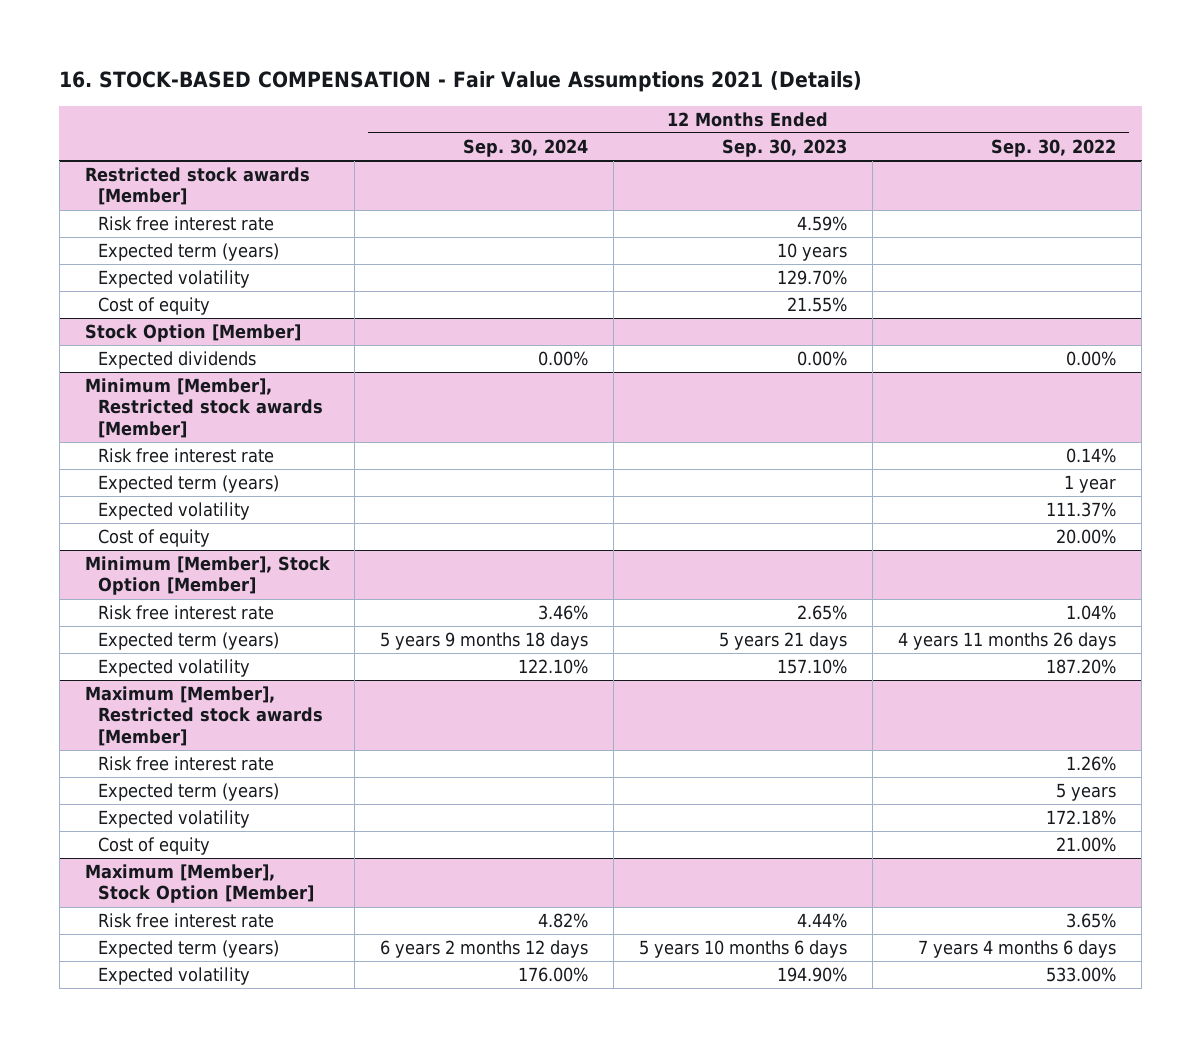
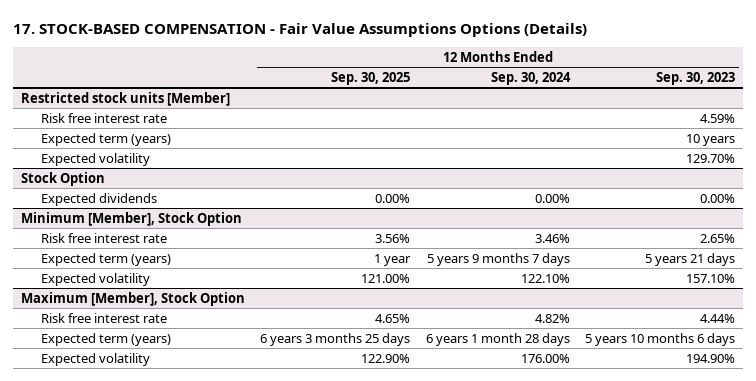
- 16. STOCK-BASED COMPENSATION - Fair Value Assumptions 2021 (Details)
+ 17. STOCK-BASED COMPENSATION - Fair Value Assumptions Options (Details)
- | 12 Months Ended Sep. 30, 2024 | 12 Months Ended Sep. 30, 2023 | 12 Months Ended Sep. 30, 2022
+ | 12 Months Ended Sep. 30, 2025 | 12 Months Ended Sep. 30, 2024 | 12 Months Ended Sep. 30, 2023
- Restricted stock awards [Member]
+ Restricted stock units [Member]
- Cost of equity | | 21.55% |
- Stock Option [Member]
+ Stock Option
- Minimum [Member], Restricted stock awards [Member]
- Risk free interest rate | | | 0.14%
- Expected term (years) | | | 1 year
- Expected volatility | | | 111.37%
- Cost of equity | | | 20.00%
- Minimum [Member], Stock Option [Member]
+ Minimum [Member], Stock Option
- Expected term (years) | 5 years 9 months 18 days | 5 years 21 days | 4 years 11 months 26 days
+ Expected term (years) | 1 year | 5 years 9 months 7 days | 5 years 21 days
- Maximum [Member], Restricted stock awards [Member]
- Risk free interest rate | | | 1.26%
- Expected term (years) | | | 5 years
- Expected volatility | | | 172.18%
- Cost of equity | | | 21.00%
- Maximum [Member], Stock Option [Member]
+ Maximum [Member], Stock Option
- Expected term (years) | 6 years 2 months 12 days | 5 years 10 months 6 days | 7 years 4 months 6 days
+ Expected term (years) | 6 years 3 months 25 days | 6 years 1 month 28 days | 5 years 10 months 6 days

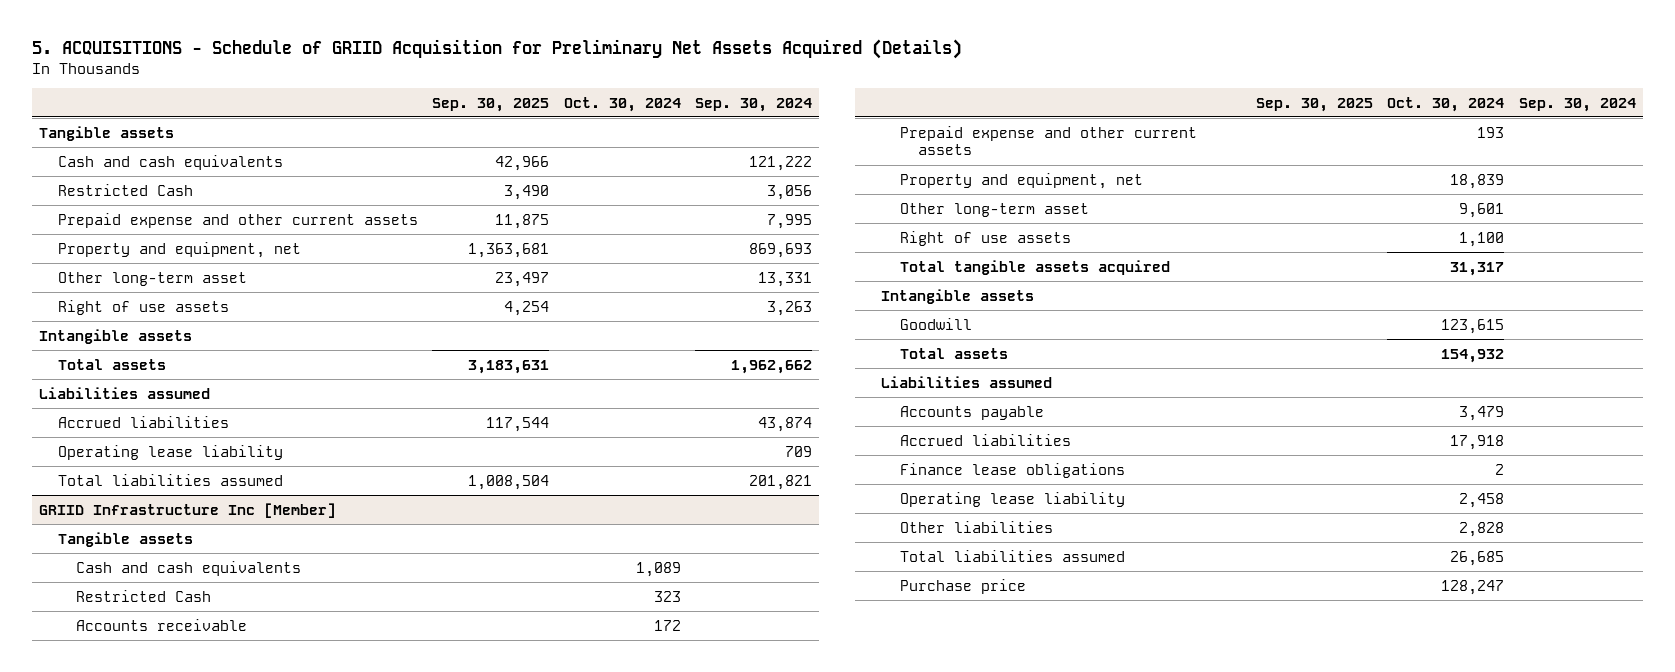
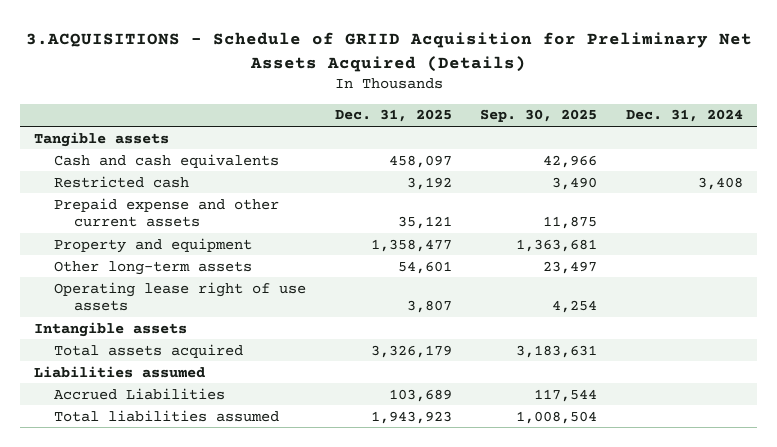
- 5. ACQUISITIONS - Schedule of GRIID Acquisition for Preliminary Net Assets Acquired (Details)
+ 3.ACQUISITIONS - Schedule of GRIID Acquisition for Preliminary Net Assets Acquired (Details)
- | Sep. 30, 2025 | Oct. 30, 2024 | Sep. 30, 2024
+ | Dec. 31, 2025 | Sep. 30, 2025 | Dec. 31, 2024
- Restricted Cash | 3,490 | | 3,056
+ Restricted cash | 3,192 | 3,490 | 3,408
- Property and equipment, net | 1,363,681 | | 869,693
- Other long-term asset | 23,497 | | 13,331
- Right of use assets | 4,254 | | 3,263
+ Property and equipment | 1,358,477 | 1,363,681 |
+ Other long-term assets | 54,601 | 23,497 |
+ Operating lease right of use assets | 3,807 | 4,254 |
- Total assets | 3,183,631 | | 1,962,662
+ Total assets acquired | 3,326,179 | 3,183,631 |
- Accrued liabilities | 117,544 | | 43,874
- Operating lease liability | | | 709
+ Accrued Liabilities | 103,689 | 117,544 |
- GRIID Infrastructure Inc [Member]
- Tangible assets
- Cash and cash equivalents | | 1,089 |
- Restricted Cash | | 323 |
- Accounts receivable | | 172 |
- Prepaid expense and other current assets | | 193 |
- Property and equipment, net | | 18,839 |
- Other long-term asset | | 9,601 |
- Right of use assets | | 1,100 |
- Total tangible assets acquired | | 31,317 |
- Intangible assets
- Goodwill | | 123,615 |
- Total assets | | 154,932 |
- Liabilities assumed
- Accounts payable | | 3,479 |
- Accrued liabilities | | 17,918 |
- Finance lease obligations | | 2 |
- Operating lease liability | | 2,458 |
- Other liabilities | | 2,828 |
- Total liabilities assumed | | 26,685 |
- Purchase price | | 128,247 |

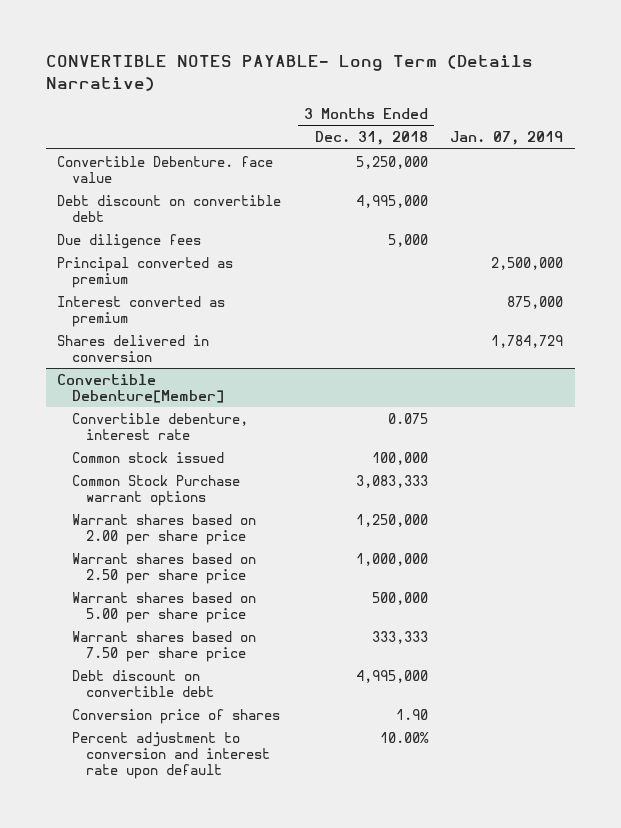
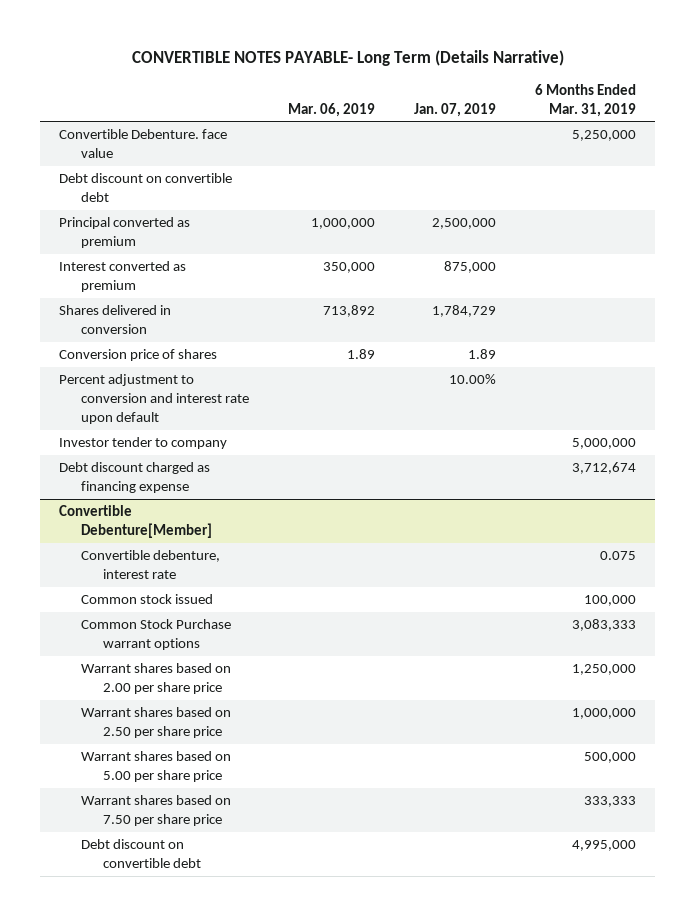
- | 3 Months Ended Dec. 31, 2018 | Jan. 07, 2019
+ | Mar. 06, 2019 | Jan. 07, 2019 | 6 Months Ended Mar. 31, 2019
- Due diligence fees | 5,000 |
+ Conversion price of shares | 1.89 | 1.89 |
+ Percent adjustment to conversion and interest rate upon default | | 10.00% |
+ Investor tender to company | | | 5,000,000
+ Debt discount charged as financing expense | | | 3,712,674
@ Convertible Debenture[Member]
- Conversion price of shares | 1.90 |
- Percent adjustment to conversion and interest rate upon default | 10.00% |

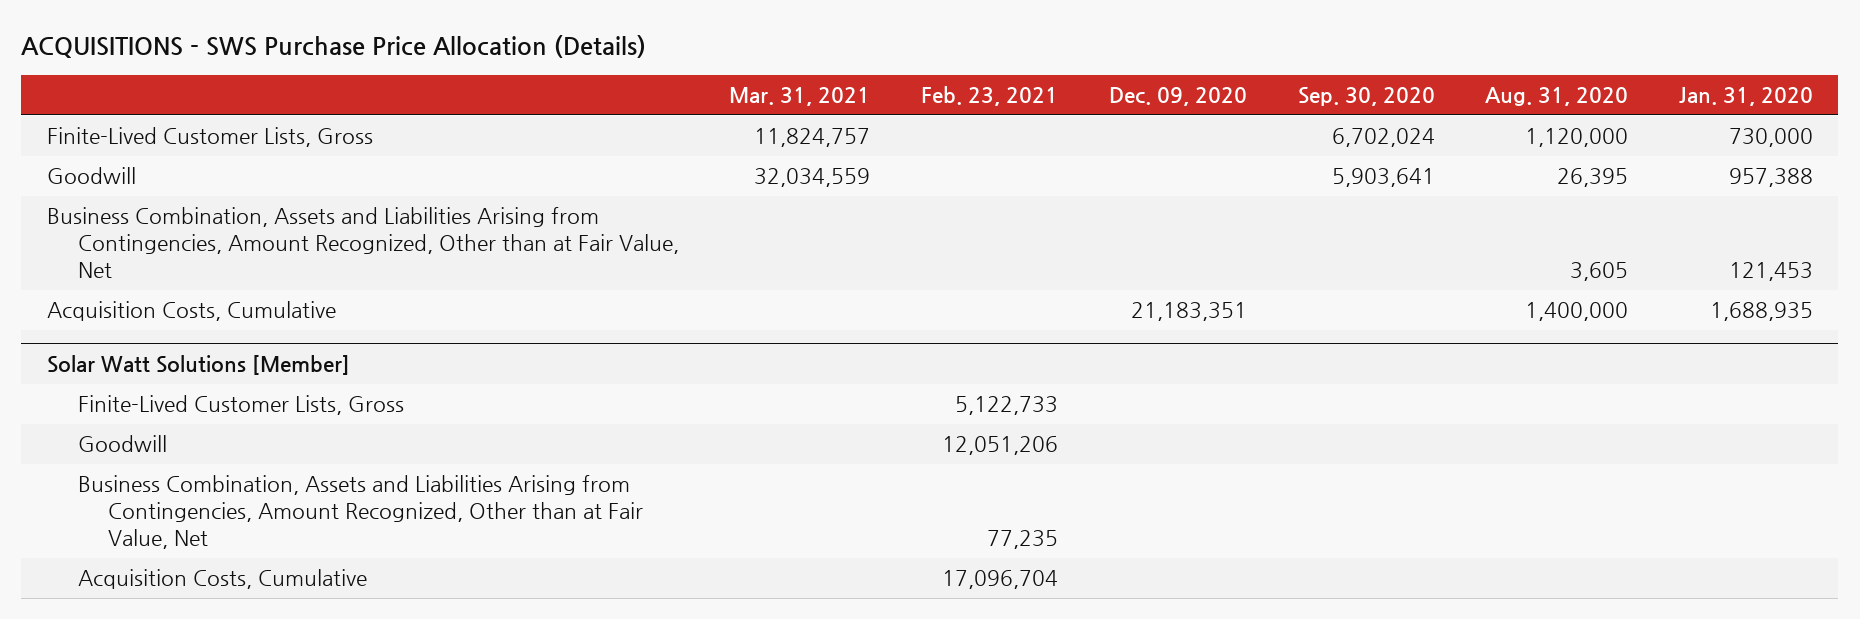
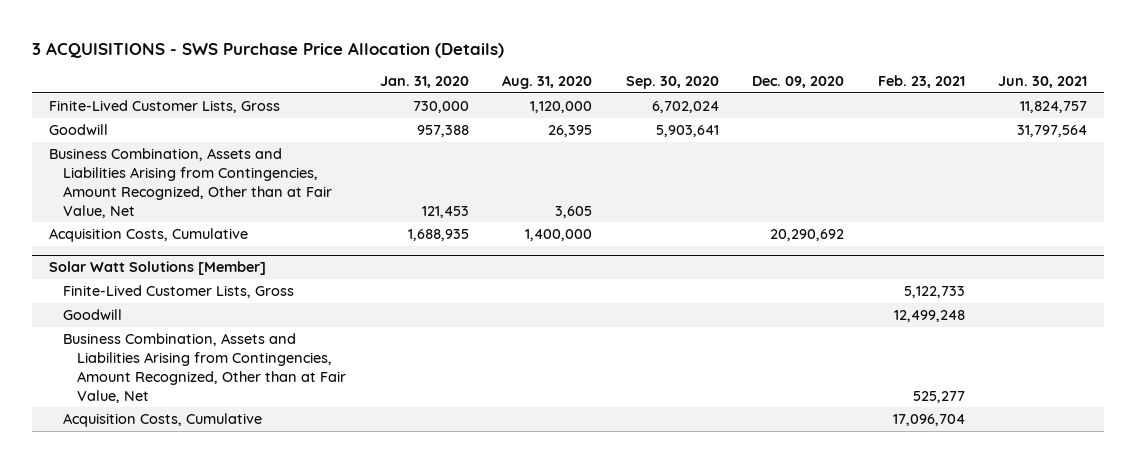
- ACQUISITIONS - SWS Purchase Price Allocation (Details)
+ 3 ACQUISITIONS - SWS Purchase Price Allocation (Details)
- | Mar. 31, 2021 | Feb. 23, 2021 | Dec. 09, 2020 | Sep. 30, 2020 | Aug. 31, 2020 | Jan. 31, 2020
+ | Jan. 31, 2020 | Aug. 31, 2020 | Sep. 30, 2020 | Dec. 09, 2020 | Feb. 23, 2021 | Jun. 30, 2021
- Acquisition Costs, Cumulative | | | 21,183,351 | | 1,400,000 | 1,688,935
+ Acquisition Costs, Cumulative | 1,688,935 | 1,400,000 | | 20,290,692 | |
@ Solar Watt Solutions [Member]
- Goodwill | | 12,051,206 | | | |
- Business Combination, Assets and Liabilities Arising from Contingencies, Amount Recognized, Other than at Fair Value, Net | | 77,235 | | | |
+ Goodwill | | | | | 12,499,248 |
+ Business Combination, Assets and Liabilities Arising from Contingencies, Amount Recognized, Other than at Fair Value, Net | | | | | 525,277 |

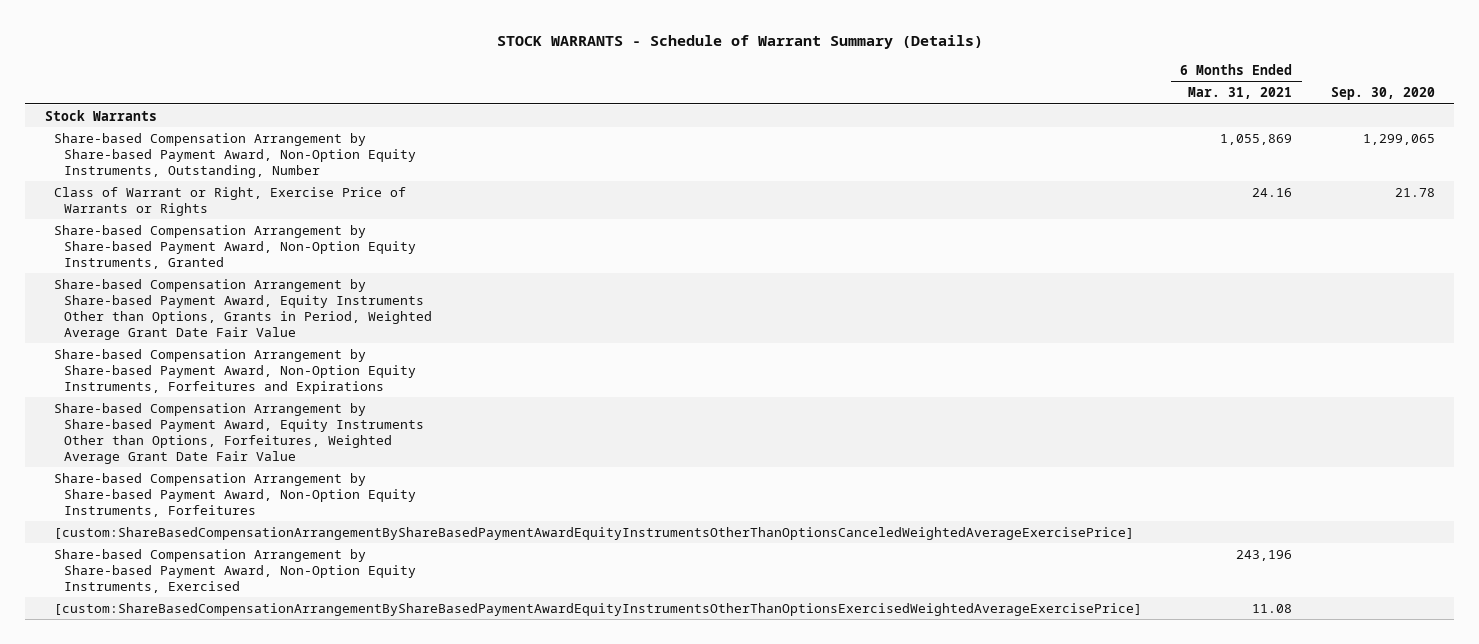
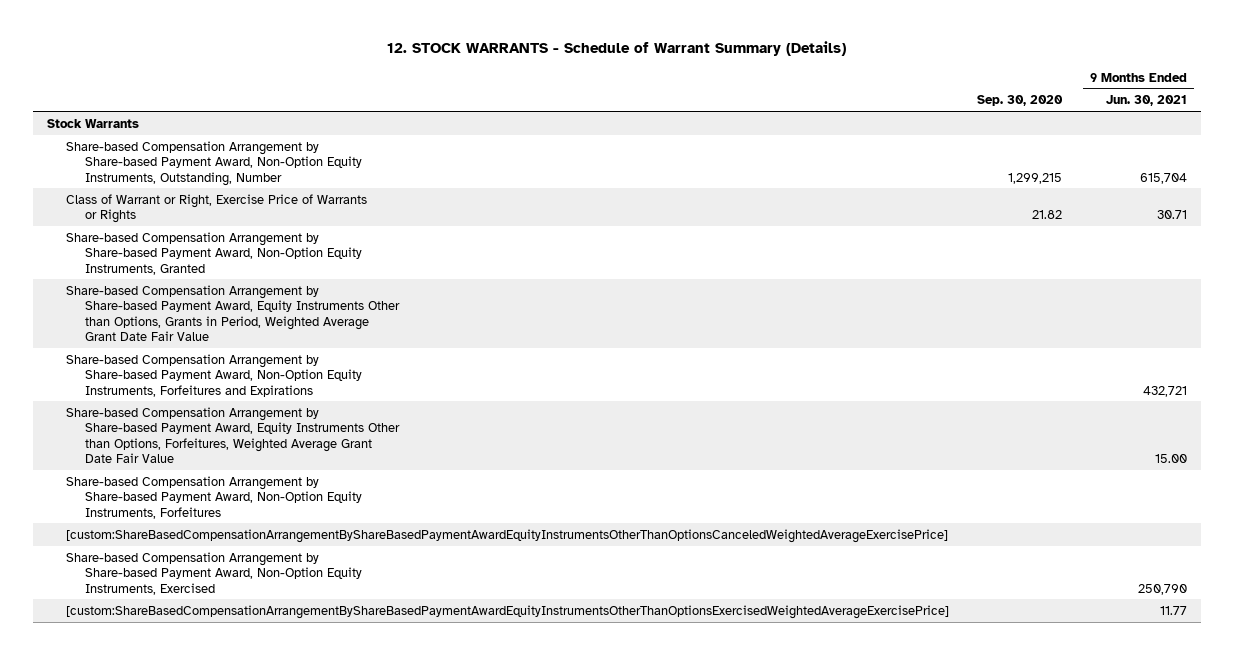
- STOCK WARRANTS - Schedule of Warrant Summary (Details)
+ 12. STOCK WARRANTS - Schedule of Warrant Summary (Details)
- | 6 Months Ended Mar. 31, 2021 | Sep. 30, 2020
+ | Sep. 30, 2020 | 9 Months Ended Jun. 30, 2021
- Share-based Compensation Arrangement by Share-based Payment Award, Non-Option Equity Instruments, Outstanding, Number | 1,055,869 | 1,299,065
- Class of Warrant or Right, Exercise Price of Warrants or Rights | 24.16 | 21.78
+ Share-based Compensation Arrangement by Share-based Payment Award, Non-Option Equity Instruments, Outstanding, Number | 1,299,215 | 615,704
+ Class of Warrant or Right, Exercise Price of Warrants or Rights | 21.82 | 30.71

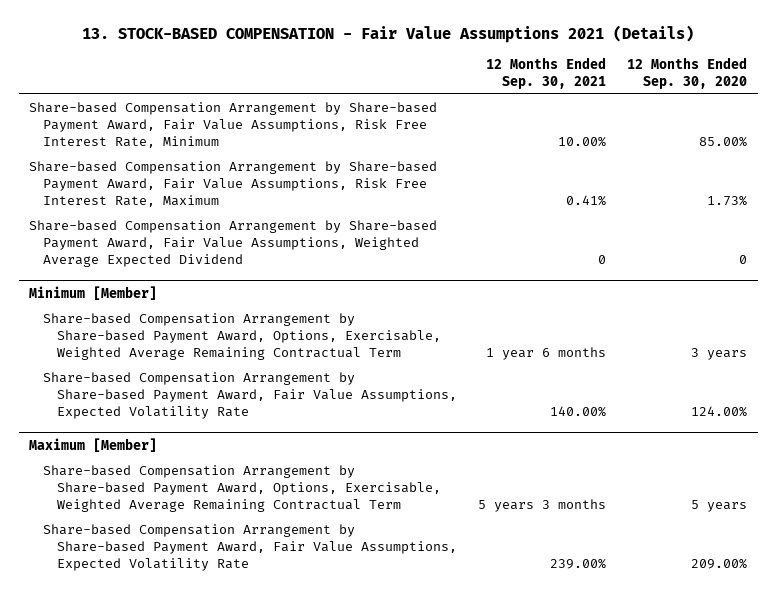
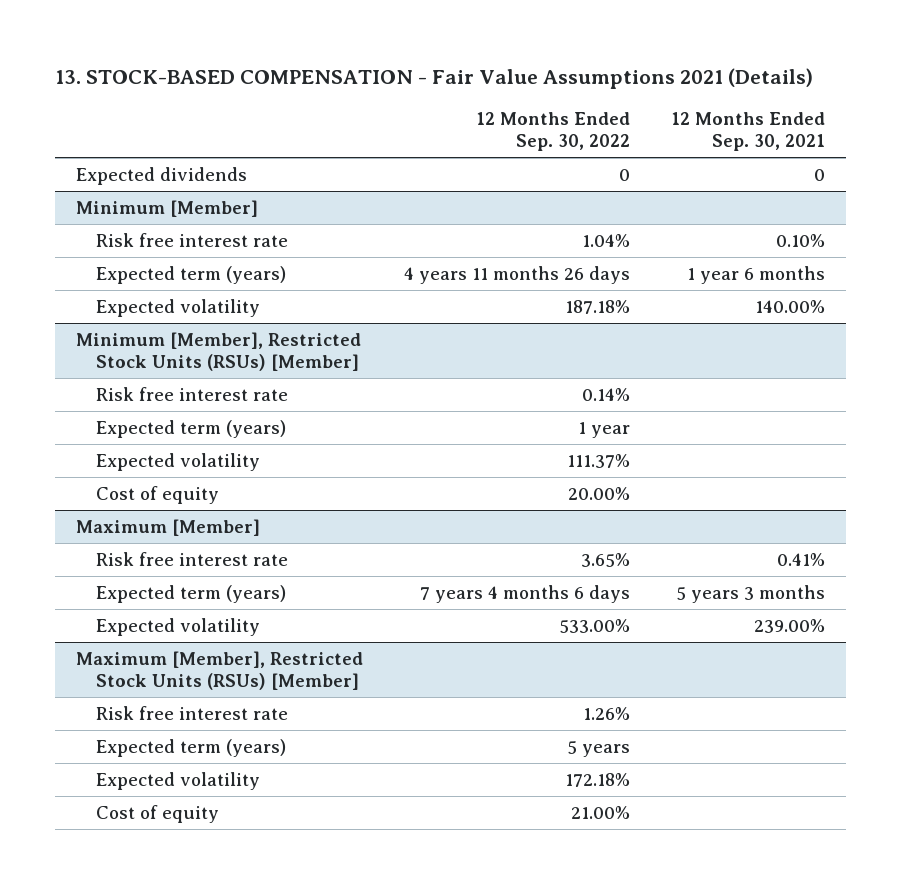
- | 12 Months Ended Sep. 30, 2021 | 12 Months Ended Sep. 30, 2020
+ | 12 Months Ended Sep. 30, 2022 | 12 Months Ended Sep. 30, 2021
- Share-based Compensation Arrangement by Share-based Payment Award, Fair Value Assumptions, Risk Free Interest Rate, Minimum | 10.00% | 85.00%
- Share-based Compensation Arrangement by Share-based Payment Award, Fair Value Assumptions, Risk Free Interest Rate, Maximum | 0.41% | 1.73%
- Share-based Compensation Arrangement by Share-based Payment Award, Fair Value Assumptions, Weighted Average Expected Dividend | 0 | 0
+ Expected dividends | 0 | 0
@ Minimum [Member]
- Share-based Compensation Arrangement by Share-based Payment Award, Options, Exercisable, Weighted Average Remaining Contractual Term | 1 year 6 months | 3 years
- Share-based Compensation Arrangement by Share-based Payment Award, Fair Value Assumptions, Expected Volatility Rate | 140.00% | 124.00%
+ Risk free interest rate | 1.04% | 0.10%
+ Expected term (years) | 4 years 11 months 26 days | 1 year 6 months
+ Expected volatility | 187.18% | 140.00%
+ Minimum [Member], Restricted Stock Units (RSUs) [Member]
+ Risk free interest rate | 0.14% |
+ Expected term (years) | 1 year |
+ Expected volatility | 111.37% |
+ Cost of equity | 20.00% |
@ Maximum [Member]
- Share-based Compensation Arrangement by Share-based Payment Award, Options, Exercisable, Weighted Average Remaining Contractual Term | 5 years 3 months | 5 years
- Share-based Compensation Arrangement by Share-based Payment Award, Fair Value Assumptions, Expected Volatility Rate | 239.00% | 209.00%
+ Risk free interest rate | 3.65% | 0.41%
+ Expected term (years) | 7 years 4 months 6 days | 5 years 3 months
+ Expected volatility | 533.00% | 239.00%
+ Maximum [Member], Restricted Stock Units (RSUs) [Member]
+ Risk free interest rate | 1.26% |
+ Expected term (years) | 5 years |
+ Expected volatility | 172.18% |
+ Cost of equity | 21.00% |

